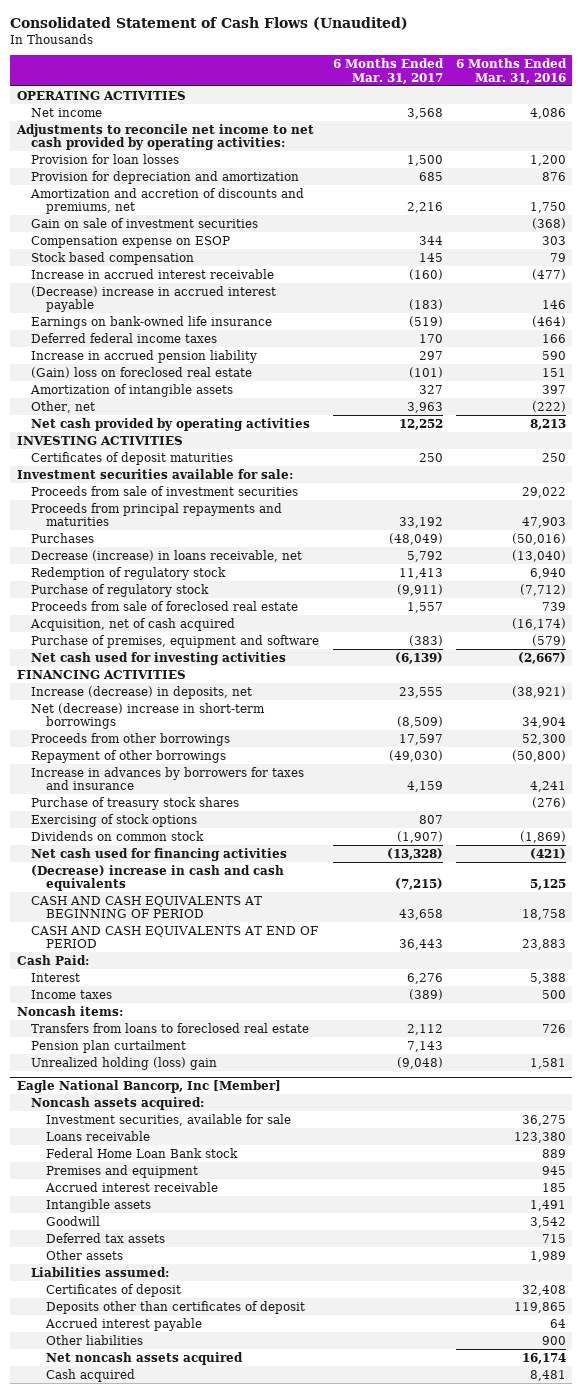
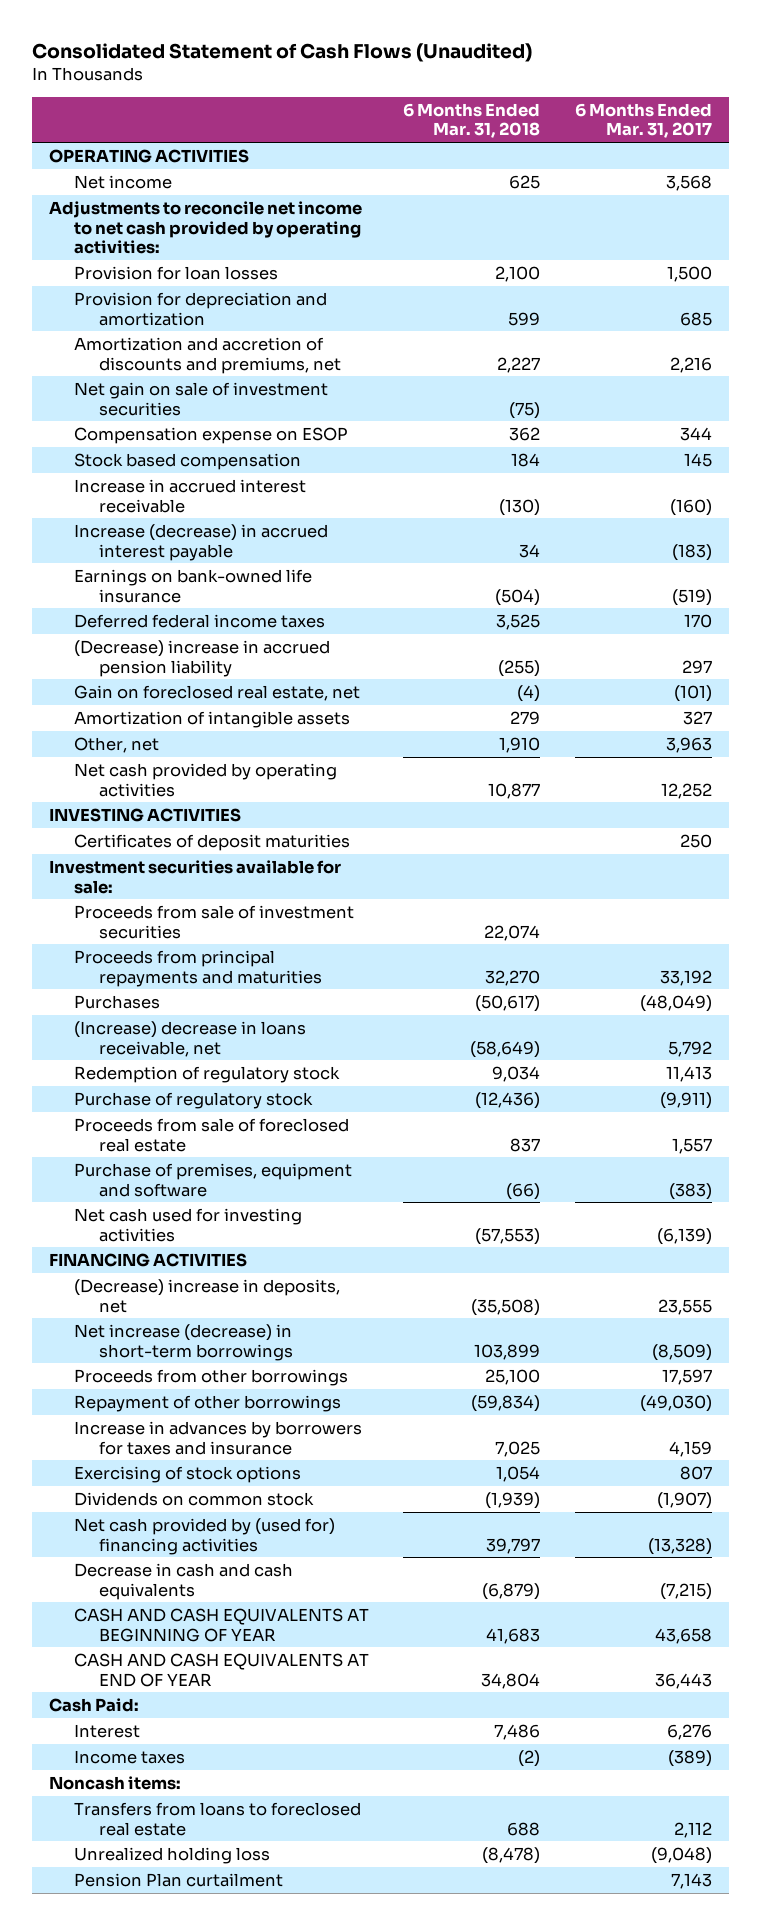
- | 6 Months Ended Mar. 31, 2017 | 6 Months Ended Mar. 31, 2016
+ | 6 Months Ended Mar. 31, 2018 | 6 Months Ended Mar. 31, 2017
- Gain on sale of investment securities | | (368)
+ Net gain on sale of investment securities | (75) |
- (Decrease) increase in accrued interest payable | (183) | 146
+ Increase (decrease) in accrued interest payable | 34 | (183)
- Increase in accrued pension liability | 297 | 590
- (Gain) loss on foreclosed real estate | (101) | 151
+ (Decrease) increase in accrued pension liability | (255) | 297
+ Gain on foreclosed real estate, net | (4) | (101)
- Decrease (increase) in loans receivable, net | 5,792 | (13,040)
+ (Increase) decrease in loans receivable, net | (58,649) | 5,792
- Acquisition, net of cash acquired | | (16,174)
- Increase (decrease) in deposits, net | 23,555 | (38,921)
- Net (decrease) increase in short-term borrowings | (8,509) | 34,904
+ (Decrease) increase in deposits, net | (35,508) | 23,555
+ Net increase (decrease) in short-term borrowings | 103,899 | (8,509)
- Purchase of treasury stock shares | | (276)
- Net cash used for financing activities | (13,328) | (421)
- (Decrease) increase in cash and cash equivalents | (7,215) | 5,125
- CASH AND CASH EQUIVALENTS AT BEGINNING OF PERIOD | 43,658 | 18,758
- CASH AND CASH EQUIVALENTS AT END OF PERIOD | 36,443 | 23,883
+ Net cash provided by (used for) financing activities | 39,797 | (13,328)
+ Decrease in cash and cash equivalents | (6,879) | (7,215)
+ CASH AND CASH EQUIVALENTS AT BEGINNING OF YEAR | 41,683 | 43,658
+ CASH AND CASH EQUIVALENTS AT END OF YEAR | 34,804 | 36,443
- Pension plan curtailment | 7,143 |
- Unrealized holding (loss) gain | (9,048) | 1,581
- Eagle National Bancorp, Inc [Member]
- Noncash assets acquired:
- Investment securities, available for sale | | 36,275
- Loans receivable | | 123,380
- Federal Home Loan Bank stock | | 889
- Premises and equipment | | 945
- Accrued interest receivable | | 185
- Intangible assets | | 1,491
- Goodwill | | 3,542
- Deferred tax assets | | 715
- Other assets | | 1,989
- Liabilities assumed:
- Certificates of deposit | | 32,408
- Deposits other than certificates of deposit | | 119,865
- Accrued interest payable | | 64
- Other liabilities | | 900
- Net noncash assets acquired | | 16,174
- Cash acquired | | 8,481
+ Unrealized holding loss | (8,478) | (9,048)
+ Pension Plan curtailment | | 7,143

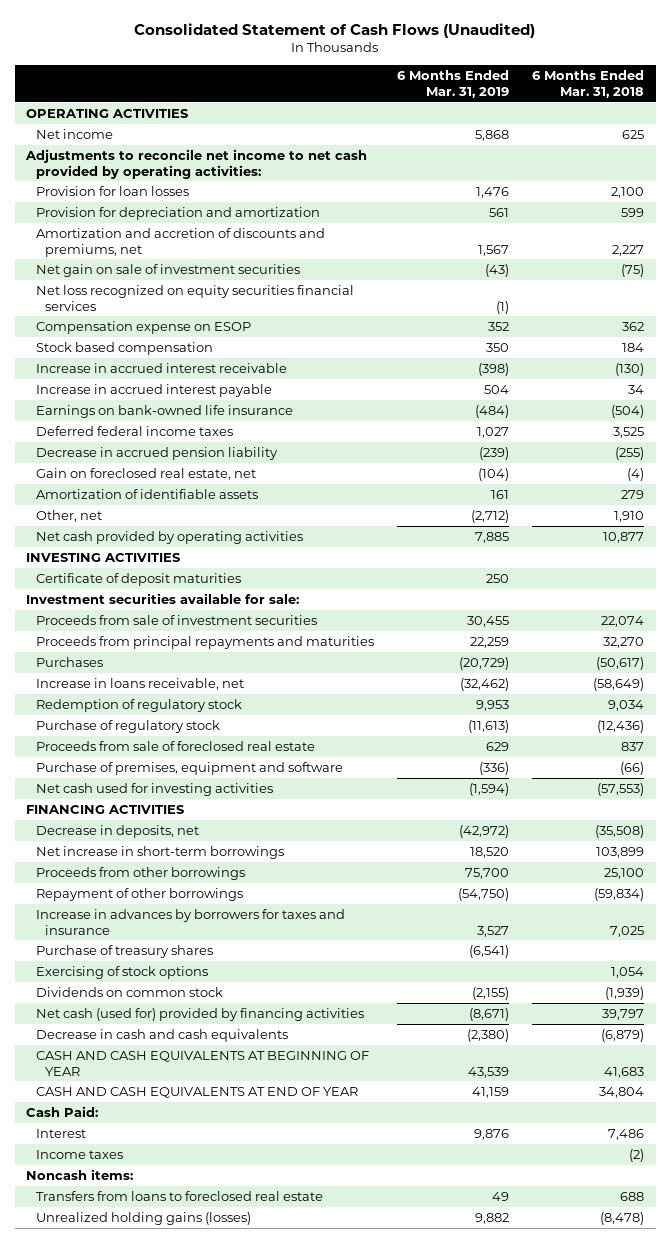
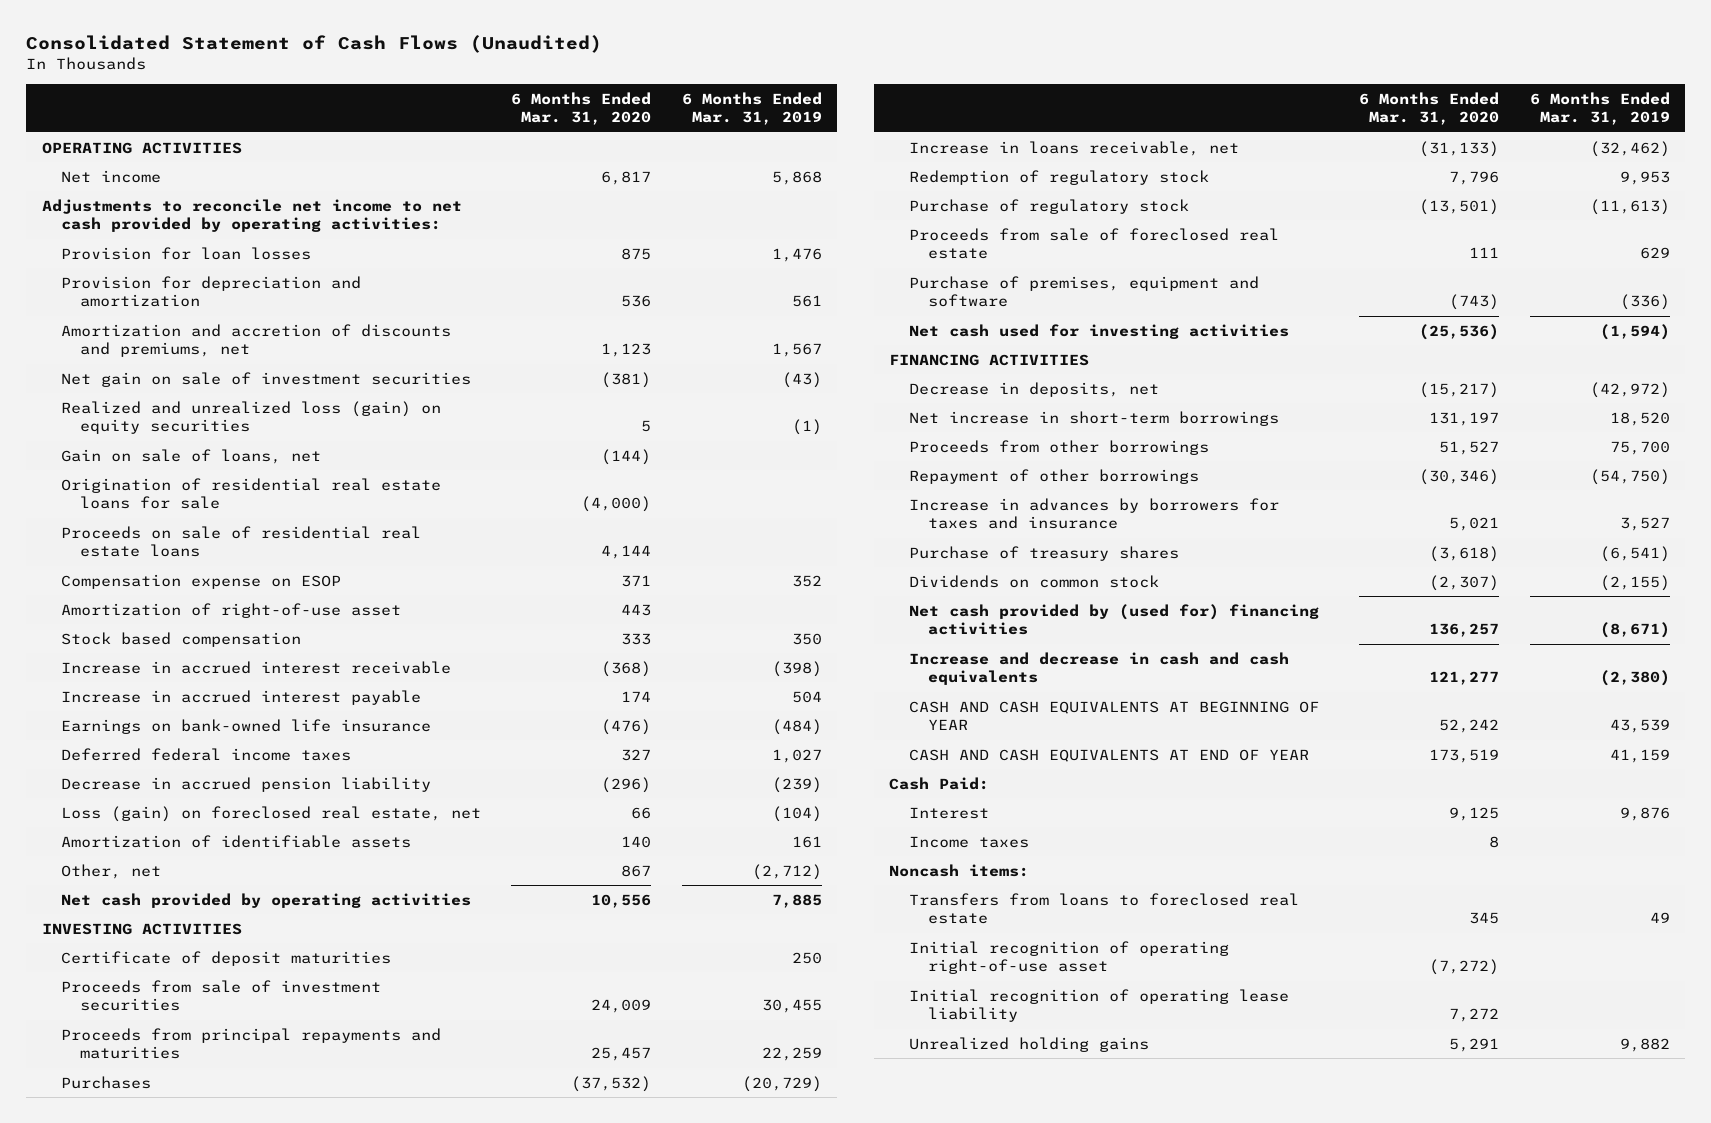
- | 6 Months Ended Mar. 31, 2019 | 6 Months Ended Mar. 31, 2018
+ | 6 Months Ended Mar. 31, 2020 | 6 Months Ended Mar. 31, 2019
- Net loss recognized on equity securities financial services | (1) |
+ Realized and unrealized loss (gain) on equity securities | 5 | (1)
+ Gain on sale of loans, net | (144) |
+ Origination of residential real estate loans for sale | (4,000) |
+ Proceeds on sale of residential real estate loans | 4,144 |
+ Amortization of right-of-use asset | 443 |
- Gain on foreclosed real estate, net | (104) | (4)
+ Loss (gain) on foreclosed real estate, net | 66 | (104)
- Investment securities available for sale:
- Exercising of stock options | | 1,054
- Net cash (used for) provided by financing activities | (8,671) | 39,797
- Decrease in cash and cash equivalents | (2,380) | (6,879)
+ Net cash provided by (used for) financing activities | 136,257 | (8,671)
+ Increase and decrease in cash and cash equivalents | 121,277 | (2,380)
- Unrealized holding gains (losses) | 9,882 | (8,478)
+ Initial recognition of operating right-of-use asset | (7,272) |
+ Initial recognition of operating lease liability | 7,272 |
+ Unrealized holding gains | 5,291 | 9,882

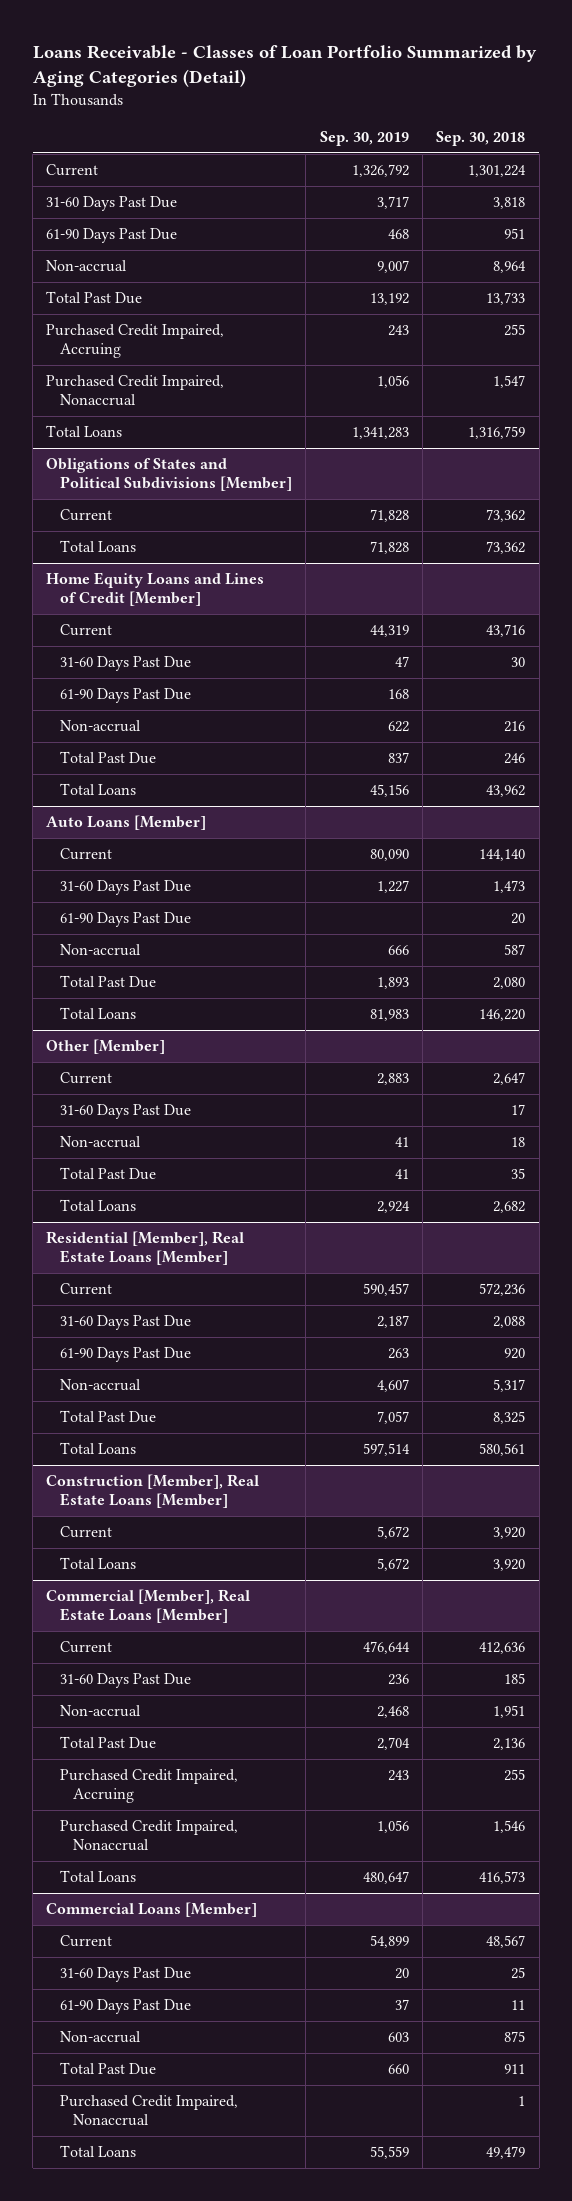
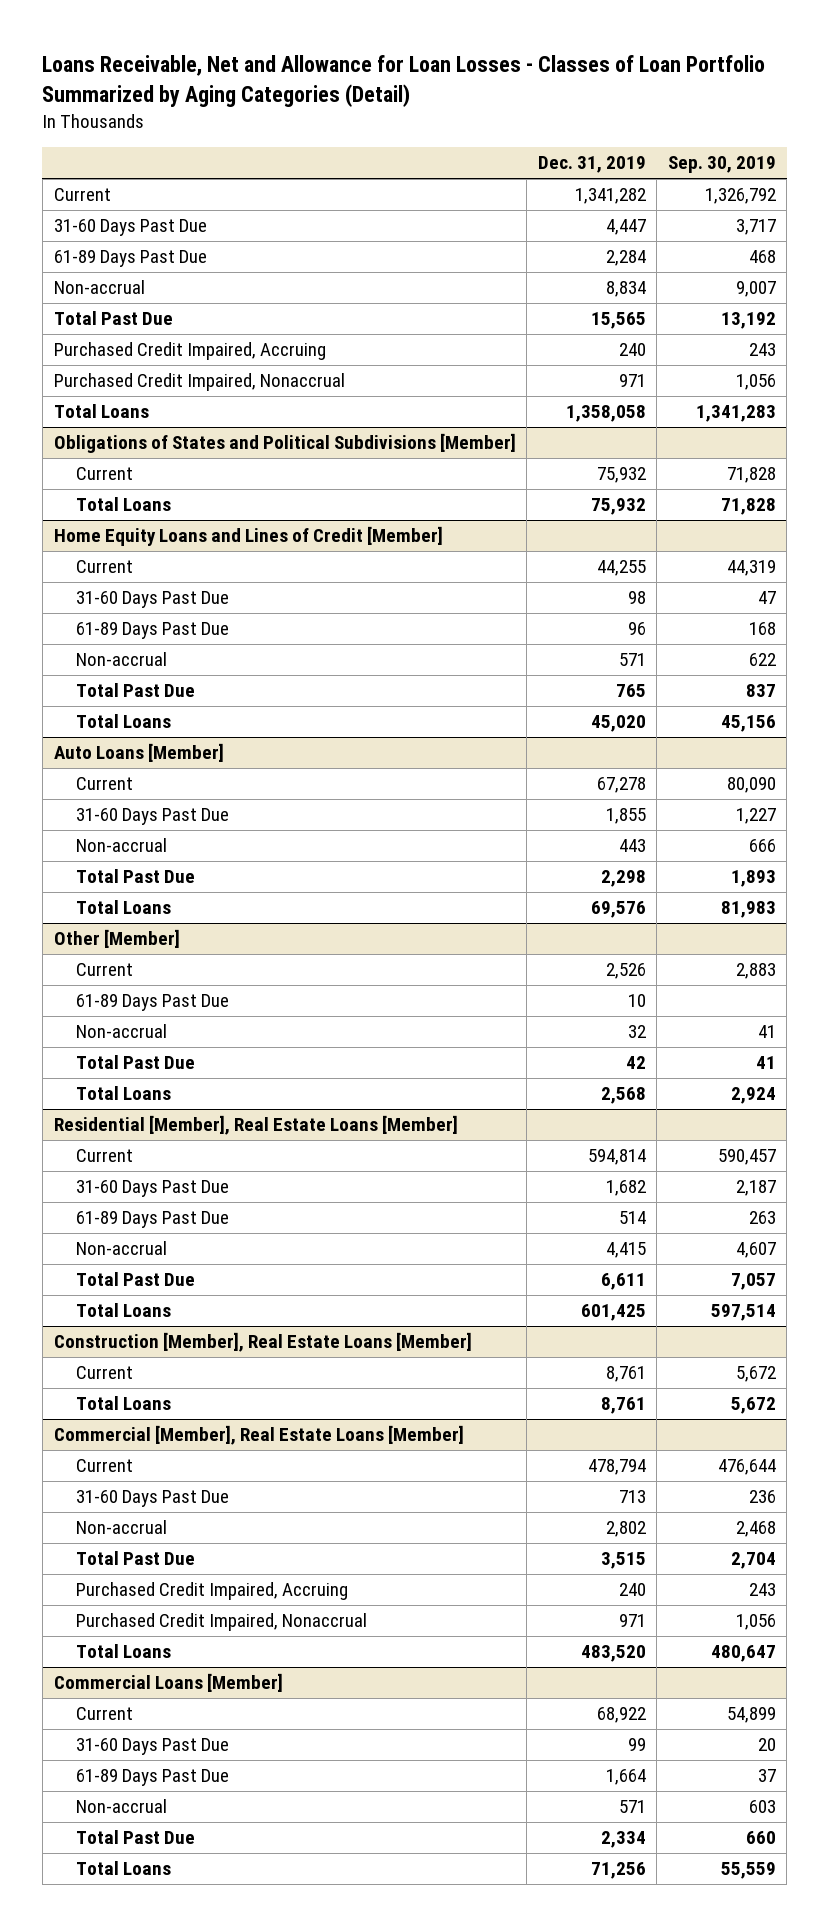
- Loans Receivable - Classes of Loan Portfolio Summarized by Aging Categories (Detail)
+ Loans Receivable, Net and Allowance for Loan Losses - Classes of Loan Portfolio Summarized by Aging Categories (Detail)
- | Sep. 30, 2019 | Sep. 30, 2018
+ | Dec. 31, 2019 | Sep. 30, 2019
- 61-90 Days Past Due | 468 | 951
+ 61-89 Days Past Due | 2,284 | 468
@ Home Equity Loans and Lines of Credit [Member]
- 61-90 Days Past Due | 168 |
+ 61-89 Days Past Due | 96 | 168
@ Auto Loans [Member]
- 61-90 Days Past Due | | 20
@ Other [Member]
- 31-60 Days Past Due | | 17
+ 61-89 Days Past Due | 10 |
@ Residential [Member], Real Estate Loans [Member]
- 61-90 Days Past Due | 263 | 920
+ 61-89 Days Past Due | 514 | 263
@ Commercial Loans [Member]
- 61-90 Days Past Due | 37 | 11
+ 61-89 Days Past Due | 1,664 | 37
- Purchased Credit Impaired, Nonaccrual | | 1

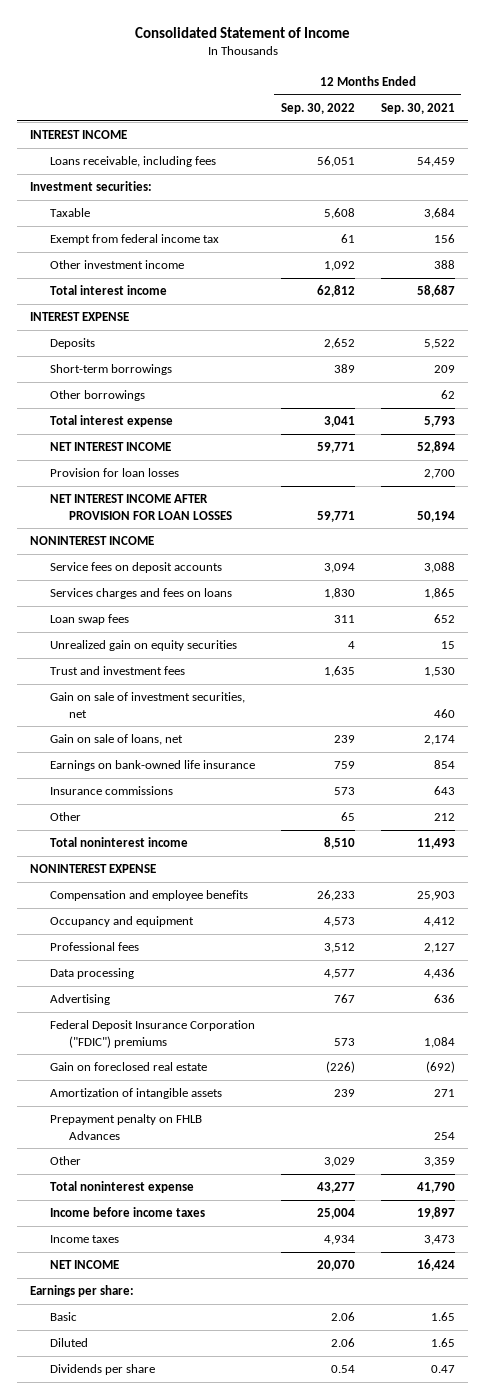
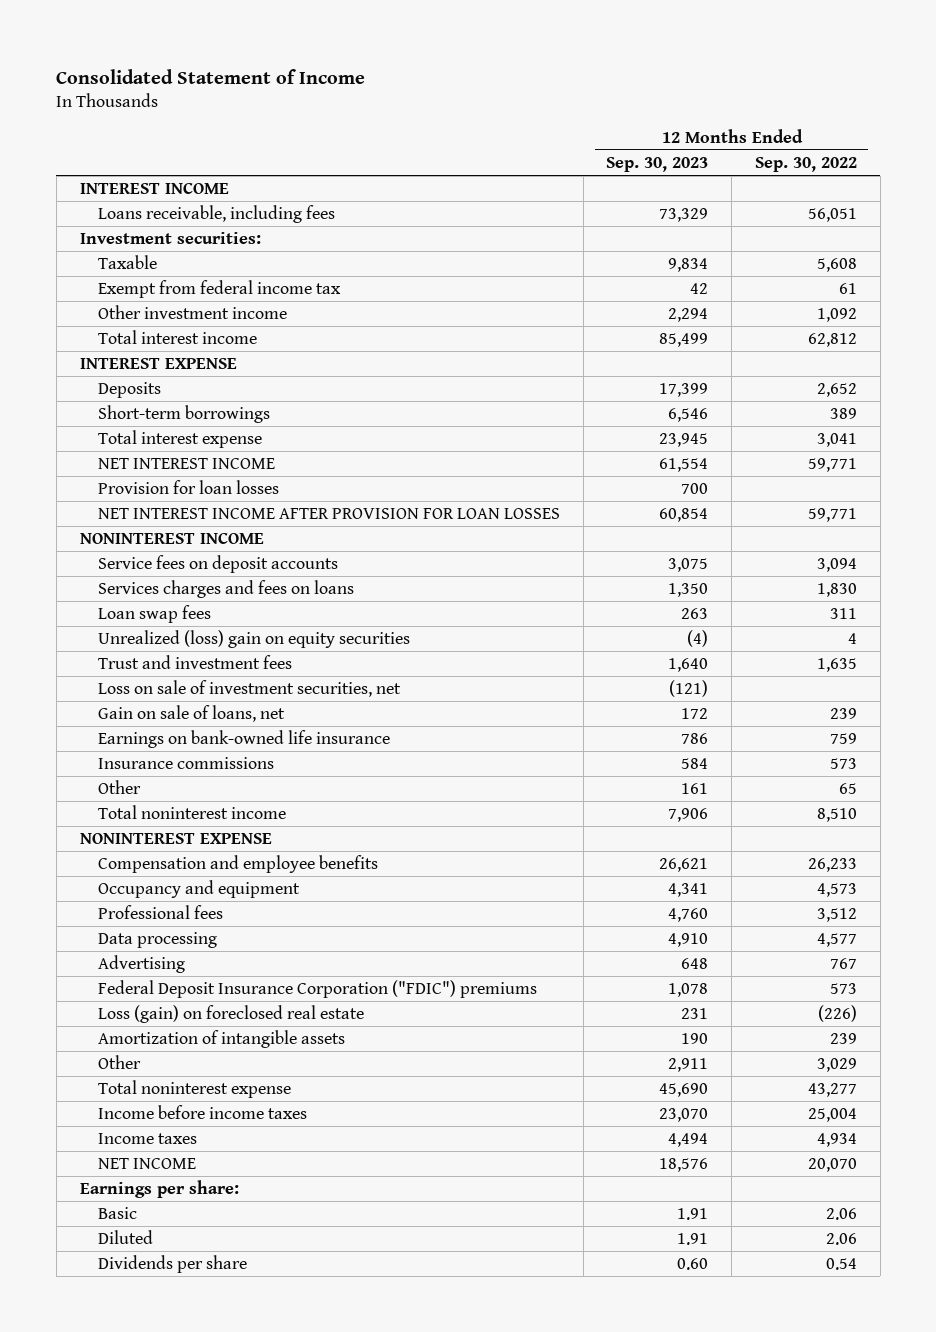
- | 12 Months Ended Sep. 30, 2022 | 12 Months Ended Sep. 30, 2021
+ | 12 Months Ended Sep. 30, 2023 | 12 Months Ended Sep. 30, 2022
- Other borrowings | | 62
- Unrealized gain on equity securities | 4 | 15
+ Unrealized (loss) gain on equity securities | (4) | 4
- Gain on sale of investment securities, net | | 460
+ Loss on sale of investment securities, net | (121) |
- Gain on foreclosed real estate | (226) | (692)
+ Loss (gain) on foreclosed real estate | 231 | (226)
- Prepayment penalty on FHLB Advances | | 254

